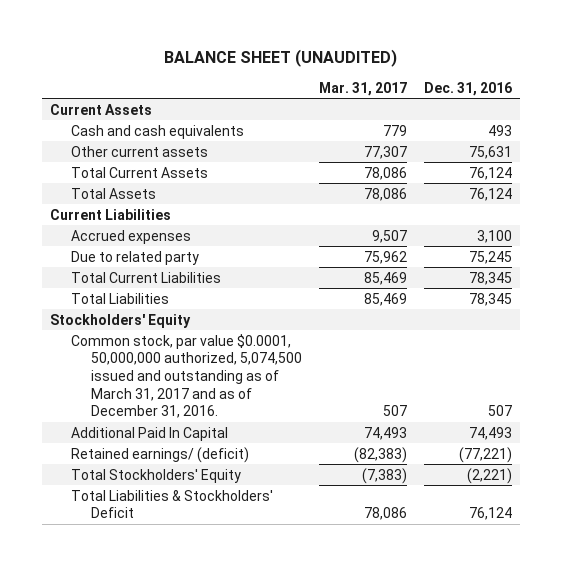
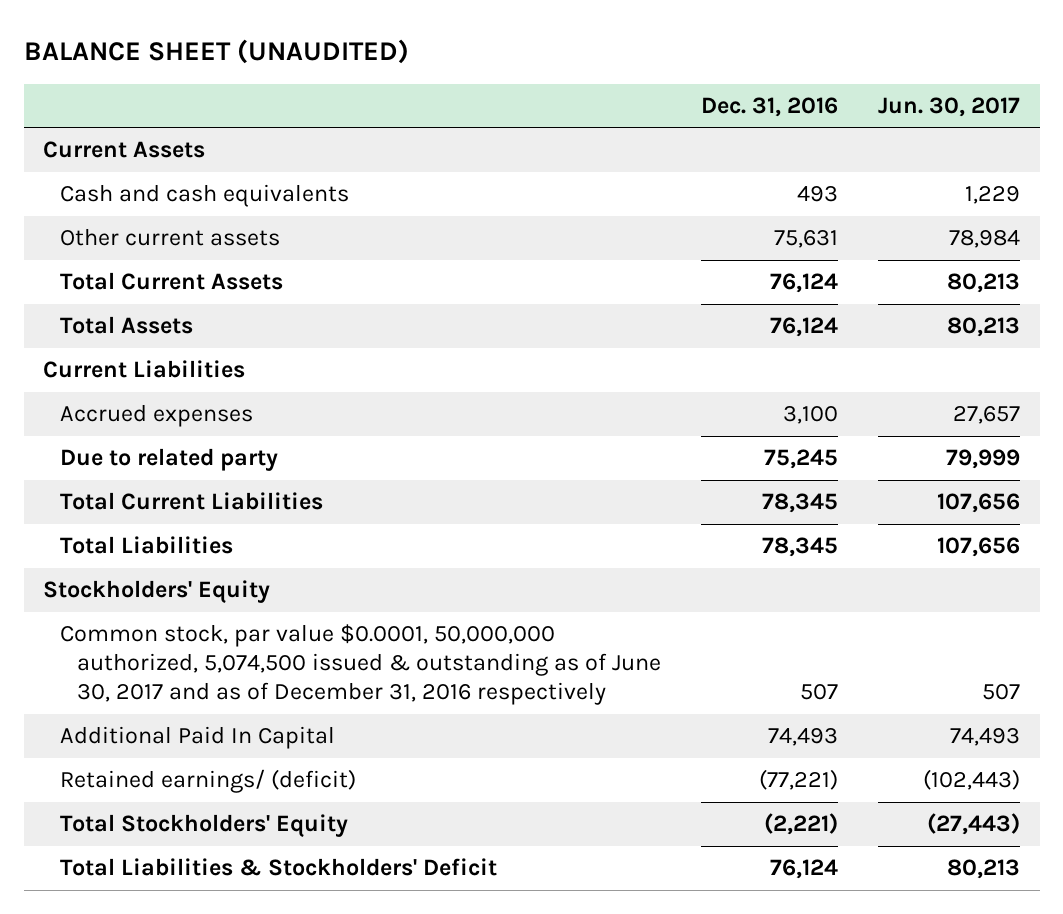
- | Mar. 31, 2017 | Dec. 31, 2016
+ | Dec. 31, 2016 | Jun. 30, 2017
- Common stock, par value $0.0001, 50,000,000 authorized, 5,074,500 issued and outstanding as of March 31, 2017 and as of December 31, 2016. | 507 | 507
+ Common stock, par value $0.0001, 50,000,000 authorized, 5,074,500 issued & outstanding as of June 30, 2017 and as of December 31, 2016 respectively | 507 | 507

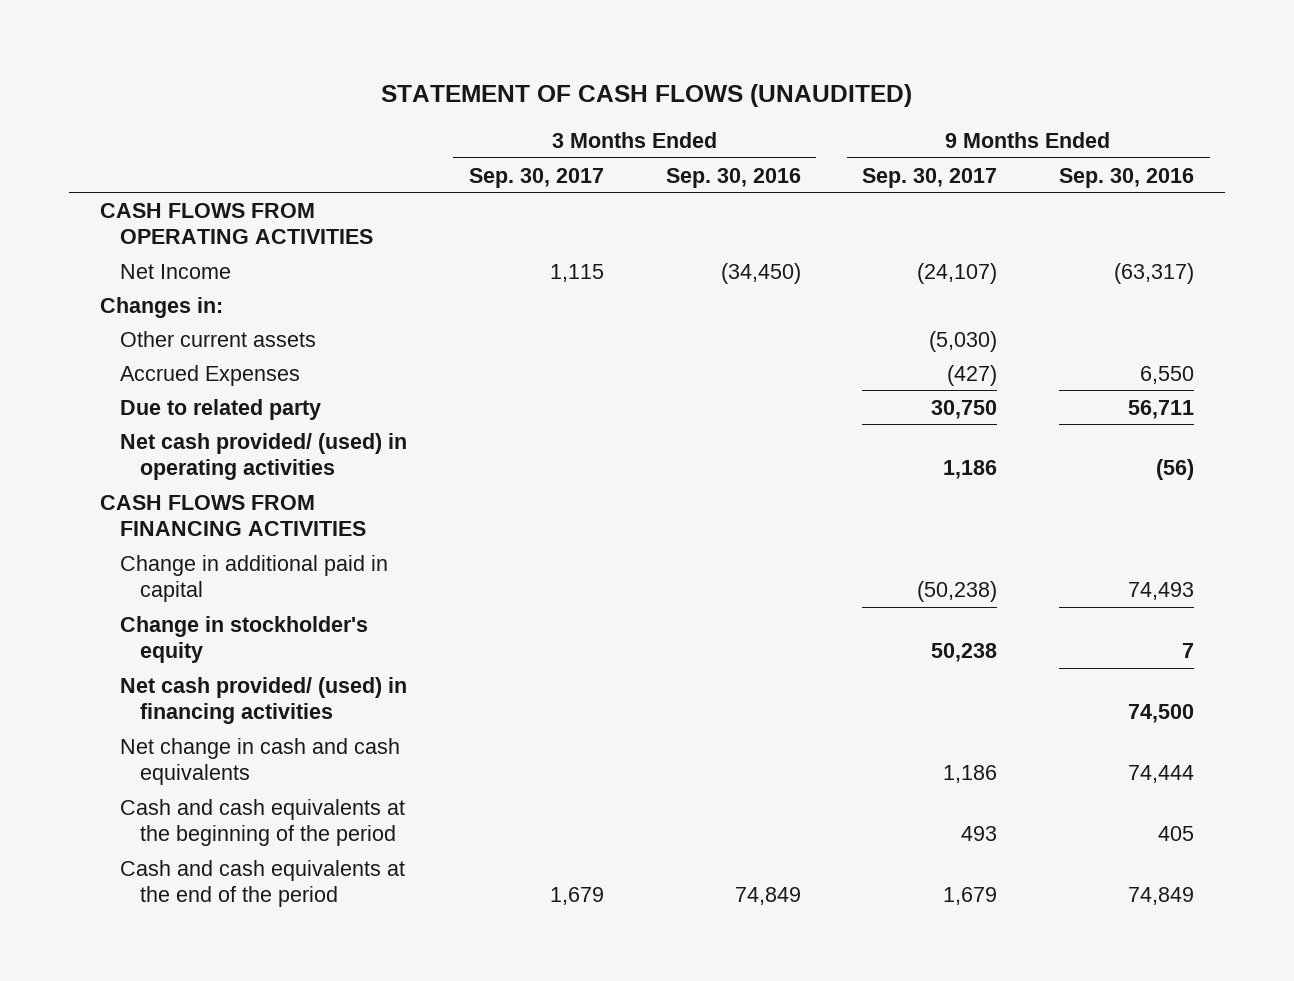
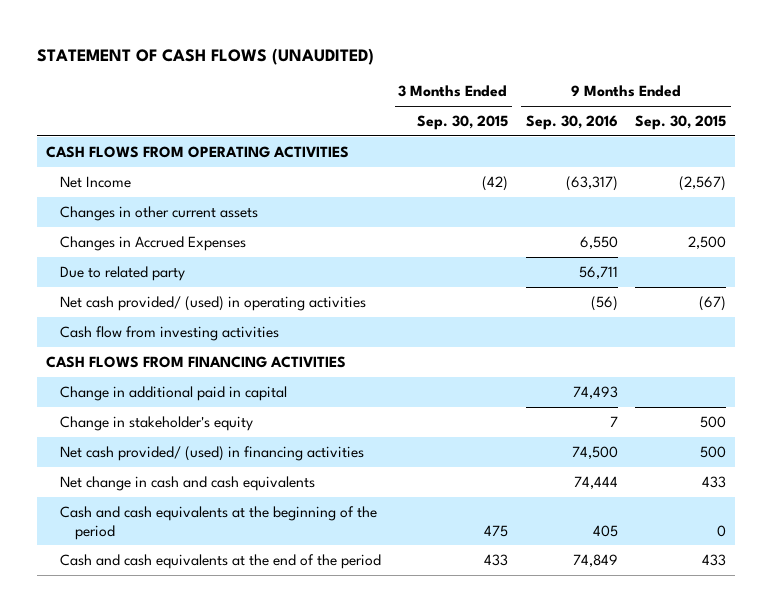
- | 3 Months Ended Sep. 30, 2017 | 3 Months Ended Sep. 30, 2016 | 9 Months Ended Sep. 30, 2017 | 9 Months Ended Sep. 30, 2016
+ | 3 Months Ended Sep. 30, 2015 | 9 Months Ended Sep. 30, 2016 | 9 Months Ended Sep. 30, 2015
- Changes in:
- Other current assets | | | (5,030) |
- Accrued Expenses | | | (427) | 6,550
+ Changes in other current assets
+ Changes in Accrued Expenses | | 6,550 | 2,500
+ Cash flow from investing activities
- Change in stockholder's equity | | | 50,238 | 7
+ Change in stakeholder's equity | | 7 | 500

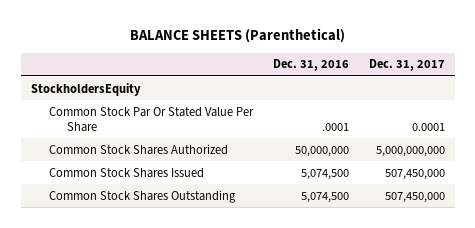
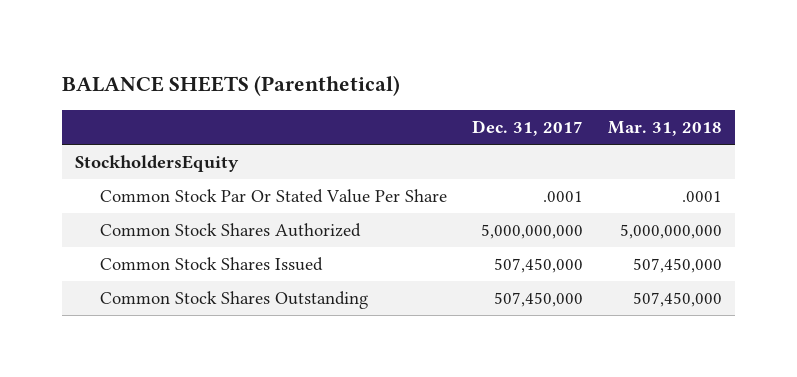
- | Dec. 31, 2016 | Dec. 31, 2017
+ | Dec. 31, 2017 | Mar. 31, 2018
- Common Stock Par Or Stated Value Per Share | .0001 | 0.0001
+ Common Stock Par Or Stated Value Per Share | .0001 | .0001

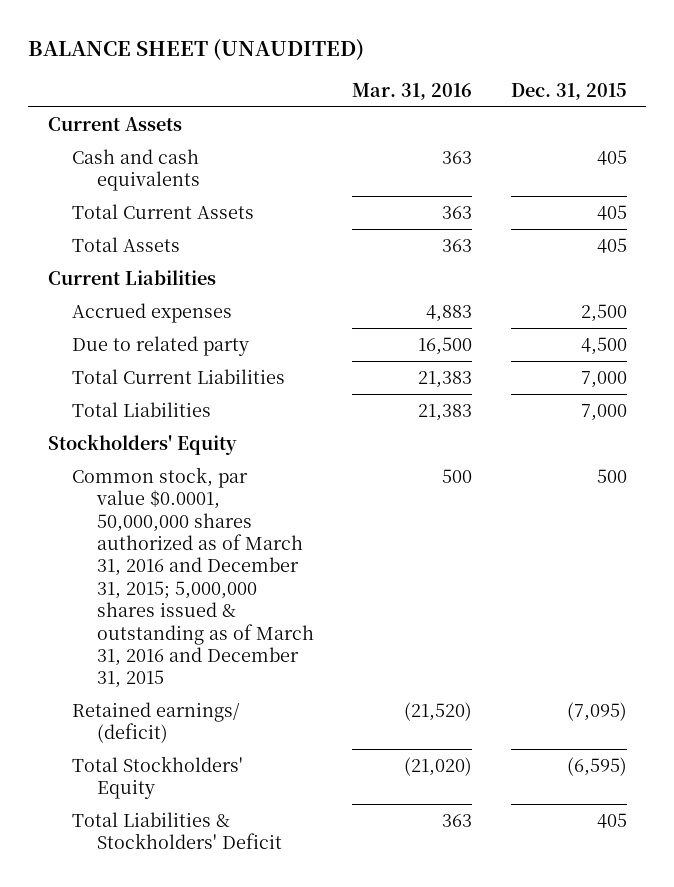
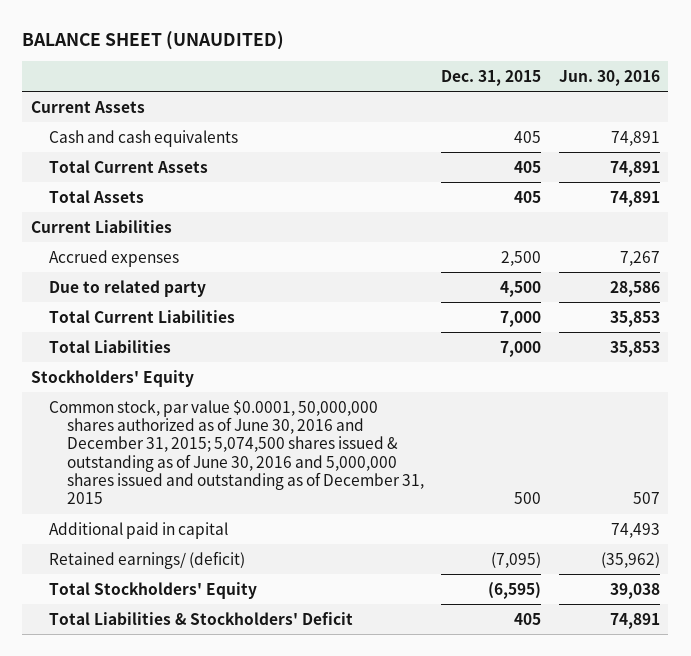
- | Mar. 31, 2016 | Dec. 31, 2015
+ | Dec. 31, 2015 | Jun. 30, 2016
- Common stock, par value $0.0001, 50,000,000 shares authorized as of March 31, 2016 and December 31, 2015; 5,000,000 shares issued & outstanding as of March 31, 2016 and December 31, 2015 | 500 | 500
+ Common stock, par value $0.0001, 50,000,000 shares authorized as of June 30, 2016 and December 31, 2015; 5,074,500 shares issued & outstanding as of June 30, 2016 and 5,000,000 shares issued and outstanding as of December 31, 2015 | 500 | 507
+ Additional paid in capital | | 74,493

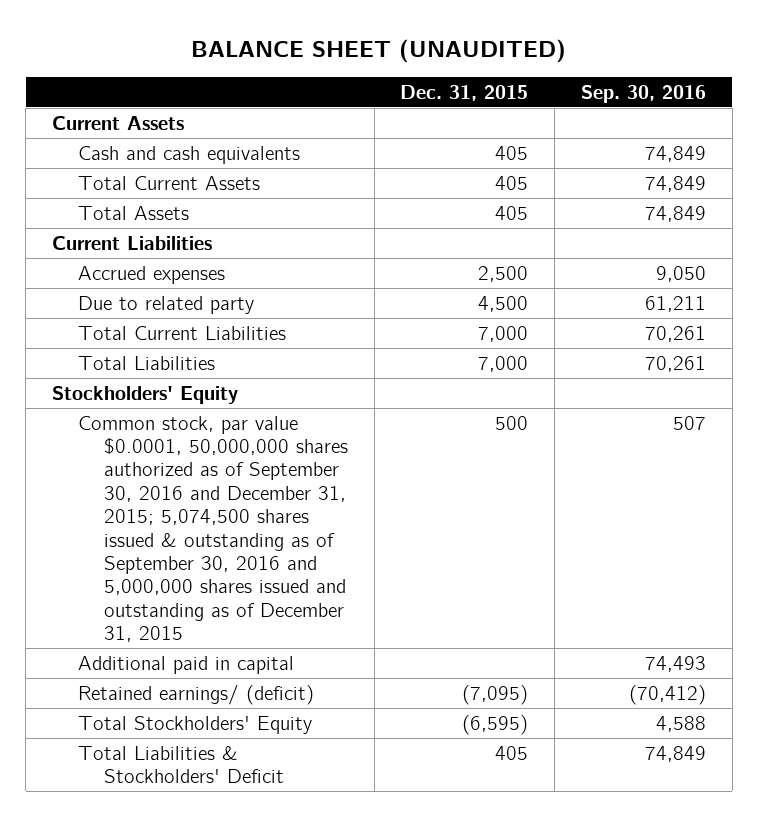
- | Dec. 31, 2015 | Jun. 30, 2016
+ | Dec. 31, 2015 | Sep. 30, 2016
- Common stock, par value $0.0001, 50,000,000 shares authorized as of June 30, 2016 and December 31, 2015; 5,074,500 shares issued & outstanding as of June 30, 2016 and 5,000,000 shares issued and outstanding as of December 31, 2015 | 500 | 507
+ Common stock, par value $0.0001, 50,000,000 shares authorized as of September 30, 2016 and December 31, 2015; 5,074,500 shares issued & outstanding as of September 30, 2016 and 5,000,000 shares issued and outstanding as of December 31, 2015 | 500 | 507

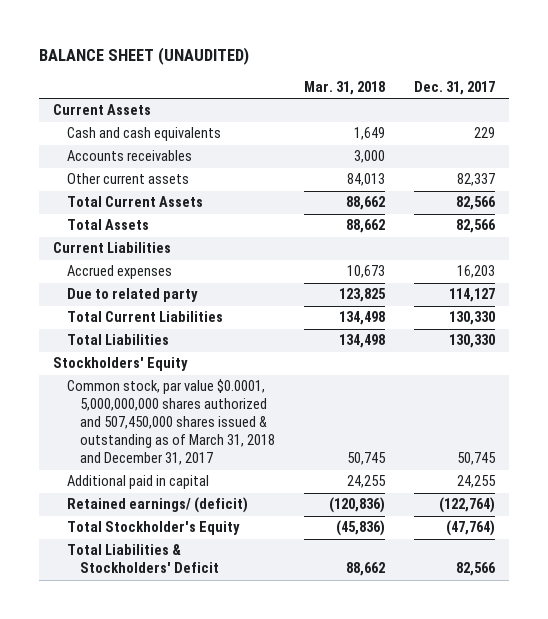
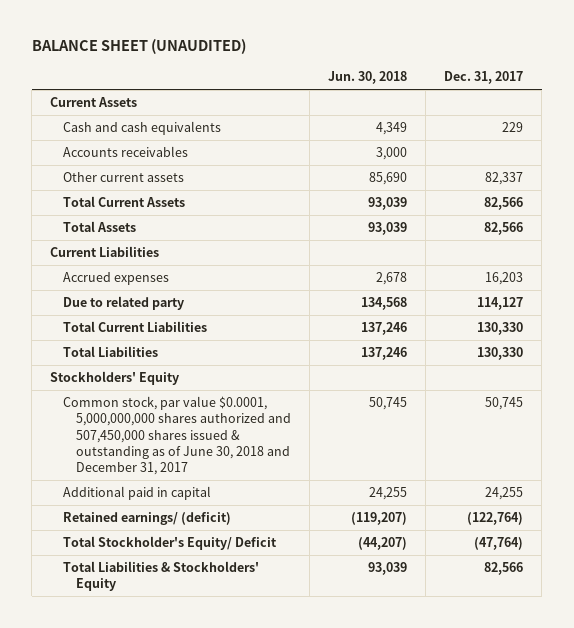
- | Mar. 31, 2018 | Dec. 31, 2017
+ | Jun. 30, 2018 | Dec. 31, 2017
- Common stock, par value $0.0001, 5,000,000,000 shares authorized and 507,450,000 shares issued & outstanding as of March 31, 2018 and December 31, 2017 | 50,745 | 50,745
+ Common stock, par value $0.0001, 5,000,000,000 shares authorized and 507,450,000 shares issued & outstanding as of June 30, 2018 and December 31, 2017 | 50,745 | 50,745
- Total Stockholder's Equity | (45,836) | (47,764)
- Total Liabilities & Stockholders' Deficit | 88,662 | 82,566
+ Total Stockholder's Equity/ Deficit | (44,207) | (47,764)
+ Total Liabilities & Stockholders' Equity | 93,039 | 82,566

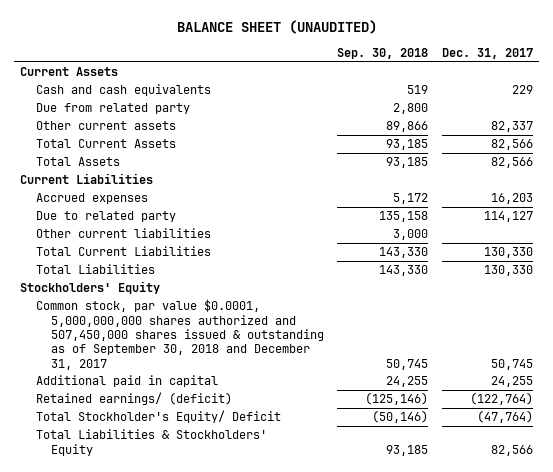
- | Jun. 30, 2018 | Dec. 31, 2017
+ | Sep. 30, 2018 | Dec. 31, 2017
- Accounts receivables | 3,000 |
+ Due from related party | 2,800 |
+ Other current liabilities | 3,000 |
- Common stock, par value $0.0001, 5,000,000,000 shares authorized and 507,450,000 shares issued & outstanding as of June 30, 2018 and December 31, 2017 | 50,745 | 50,745
+ Common stock, par value $0.0001, 5,000,000,000 shares authorized and 507,450,000 shares issued & outstanding as of September 30, 2018 and December 31, 2017 | 50,745 | 50,745

